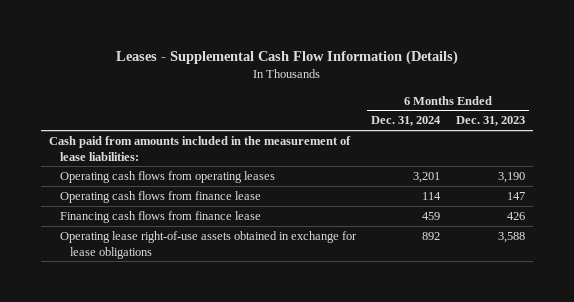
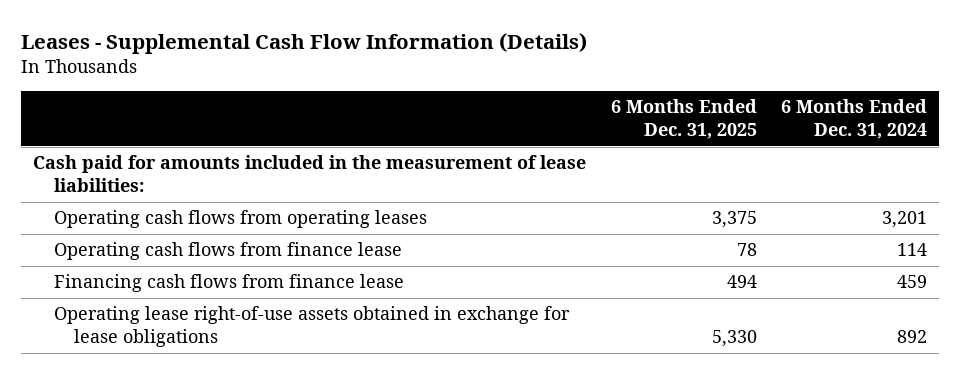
- | 6 Months Ended Dec. 31, 2024 | 6 Months Ended Dec. 31, 2023
+ | 6 Months Ended Dec. 31, 2025 | 6 Months Ended Dec. 31, 2024
- Cash paid from amounts included in the measurement of lease liabilities:
+ Cash paid for amounts included in the measurement of lease liabilities:

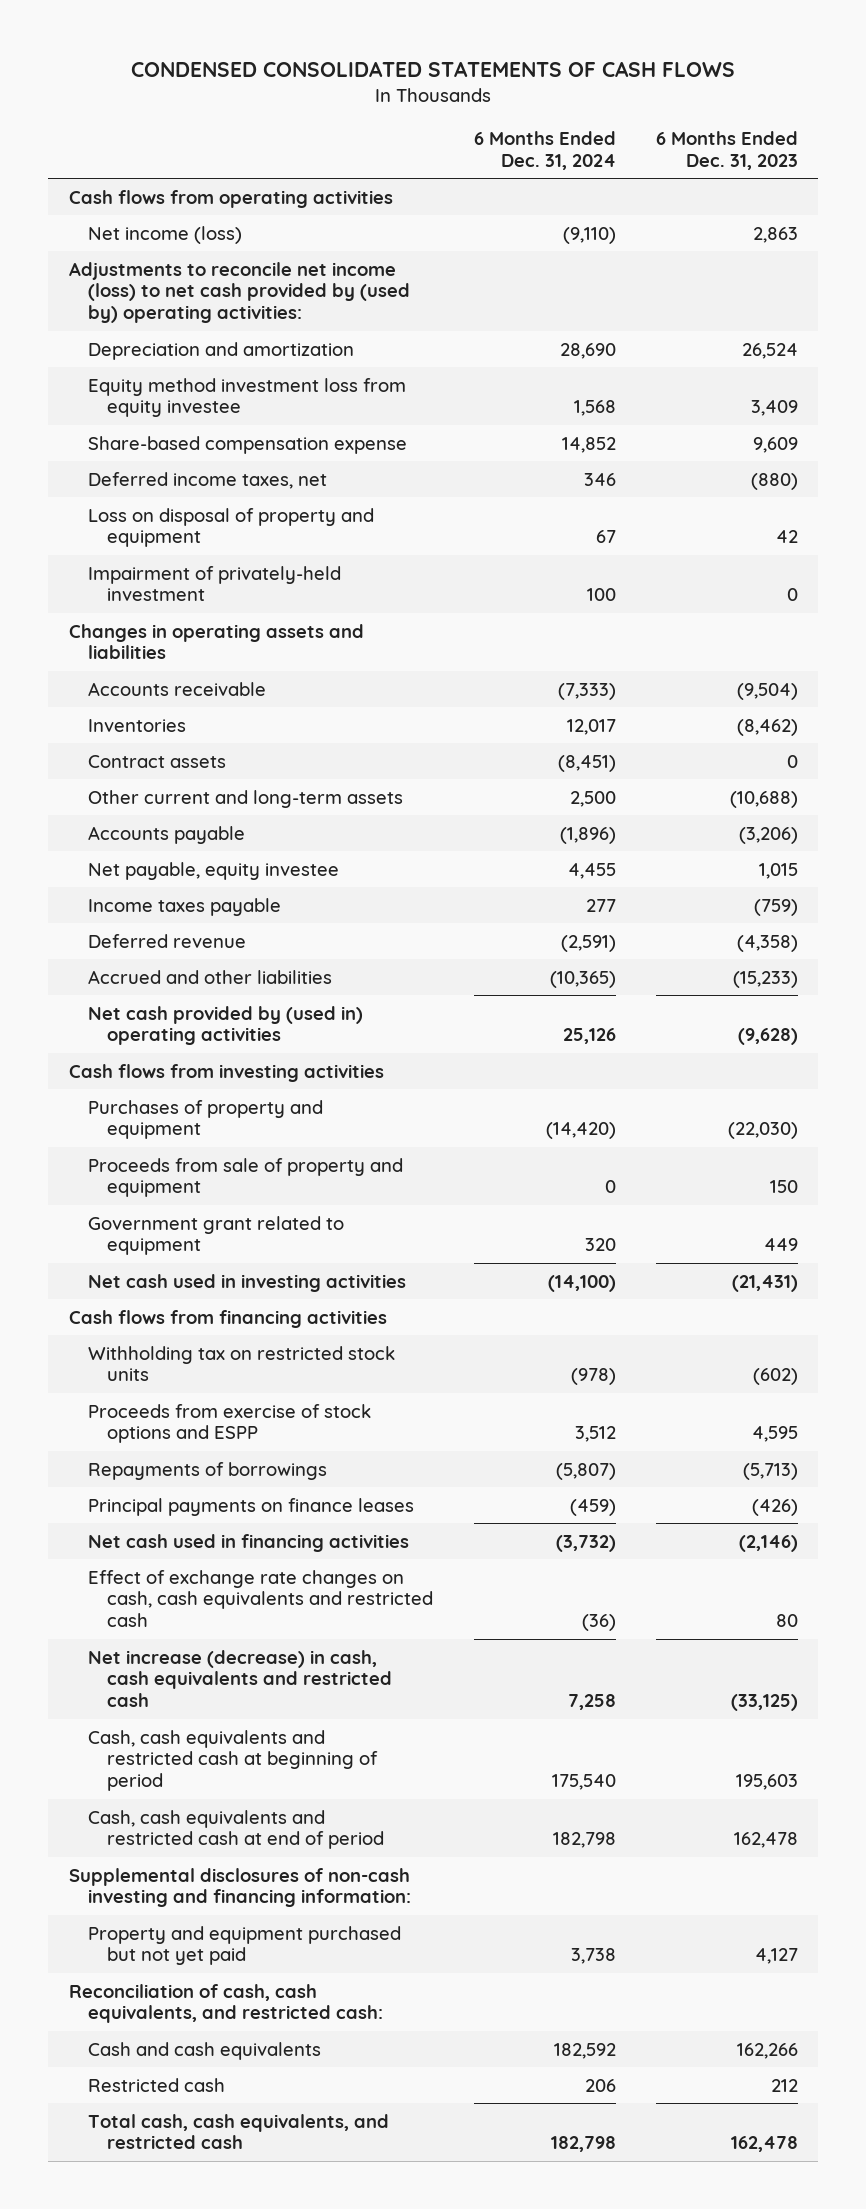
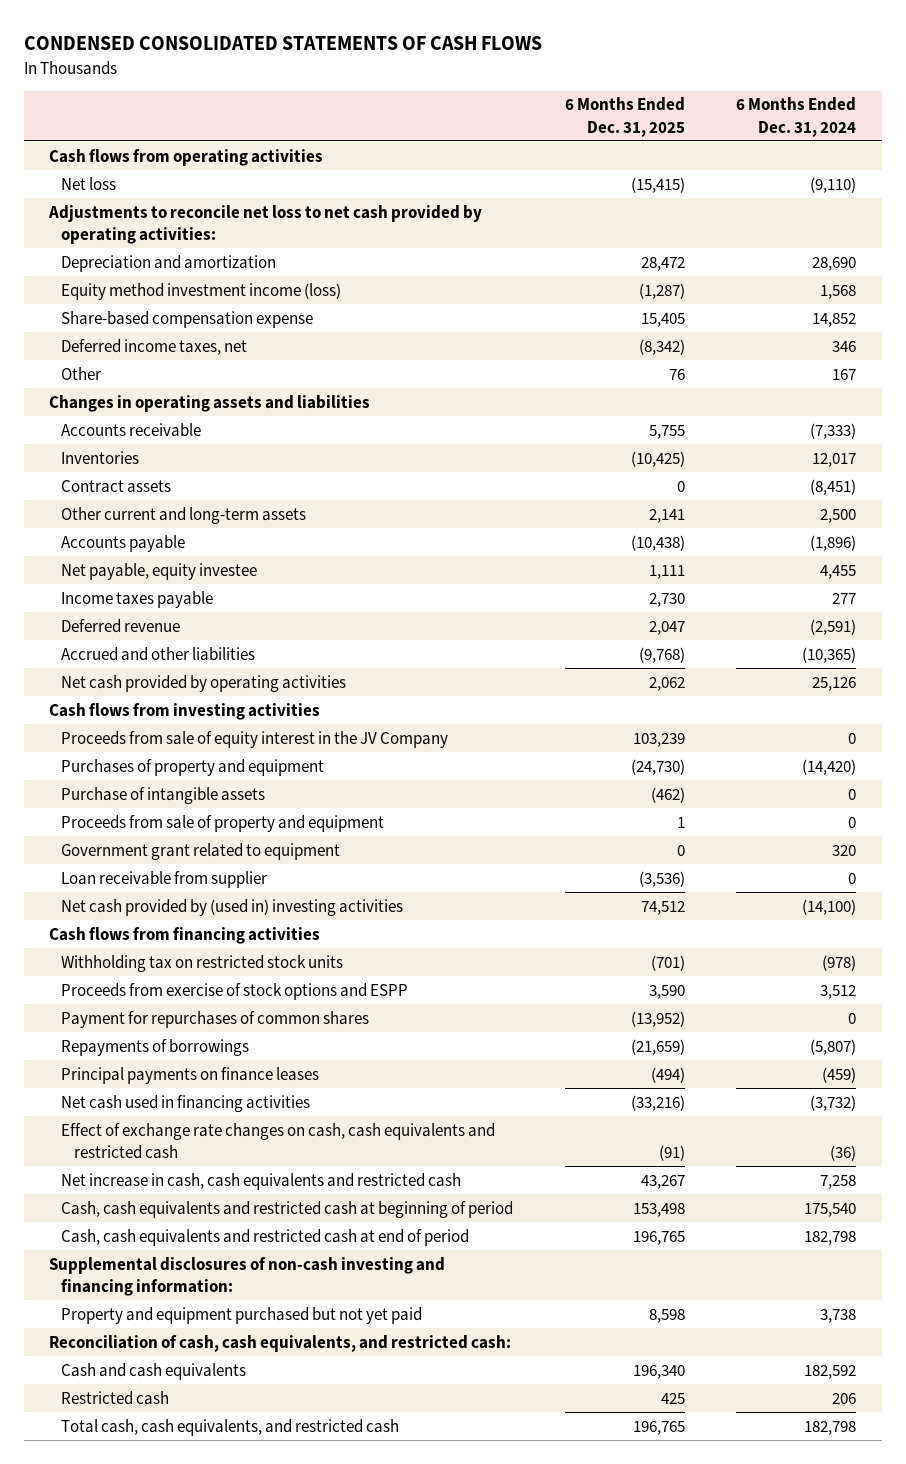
- | 6 Months Ended Dec. 31, 2024 | 6 Months Ended Dec. 31, 2023
+ | 6 Months Ended Dec. 31, 2025 | 6 Months Ended Dec. 31, 2024
- Net income (loss) | (9,110) | 2,863
- Adjustments to reconcile net income (loss) to net cash provided by (used by) operating activities:
+ Net loss | (15,415) | (9,110)
+ Adjustments to reconcile net loss to net cash provided by operating activities:
- Equity method investment loss from equity investee | 1,568 | 3,409
+ Equity method investment income (loss) | (1,287) | 1,568
- Loss on disposal of property and equipment | 67 | 42
- Impairment of privately-held investment | 100 | 0
+ Other | 76 | 167
- Net cash provided by (used in) operating activities | 25,126 | (9,628)
+ Net cash provided by operating activities | 2,062 | 25,126
+ Proceeds from sale of equity interest in the JV Company | 103,239 | 0
+ Purchase of intangible assets | (462) | 0
- Net cash used in investing activities | (14,100) | (21,431)
+ Loan receivable from supplier | (3,536) | 0
+ Net cash provided by (used in) investing activities | 74,512 | (14,100)
+ Payment for repurchases of common shares | (13,952) | 0
- Net increase (decrease) in cash, cash equivalents and restricted cash | 7,258 | (33,125)
+ Net increase in cash, cash equivalents and restricted cash | 43,267 | 7,258

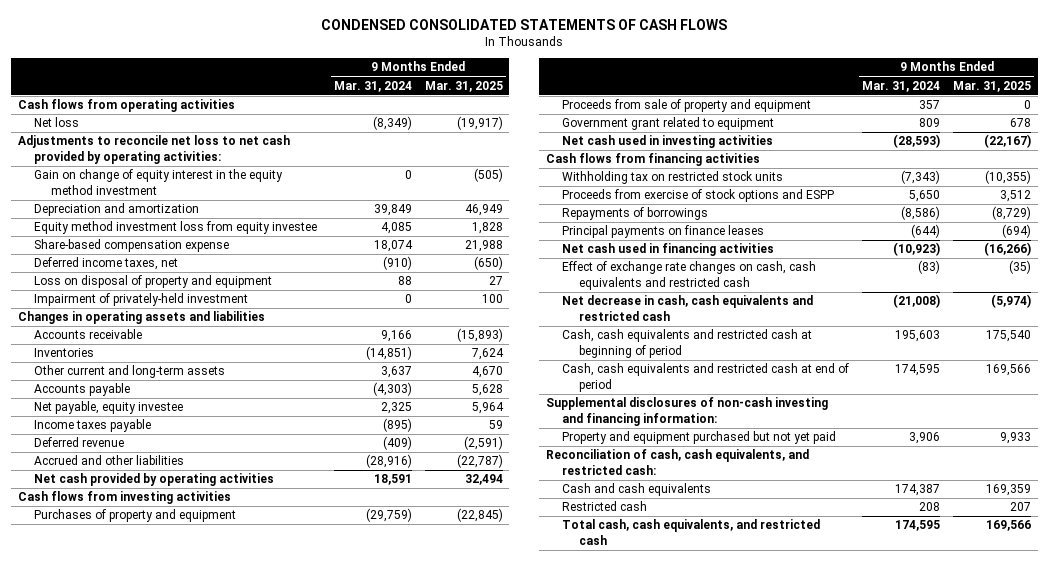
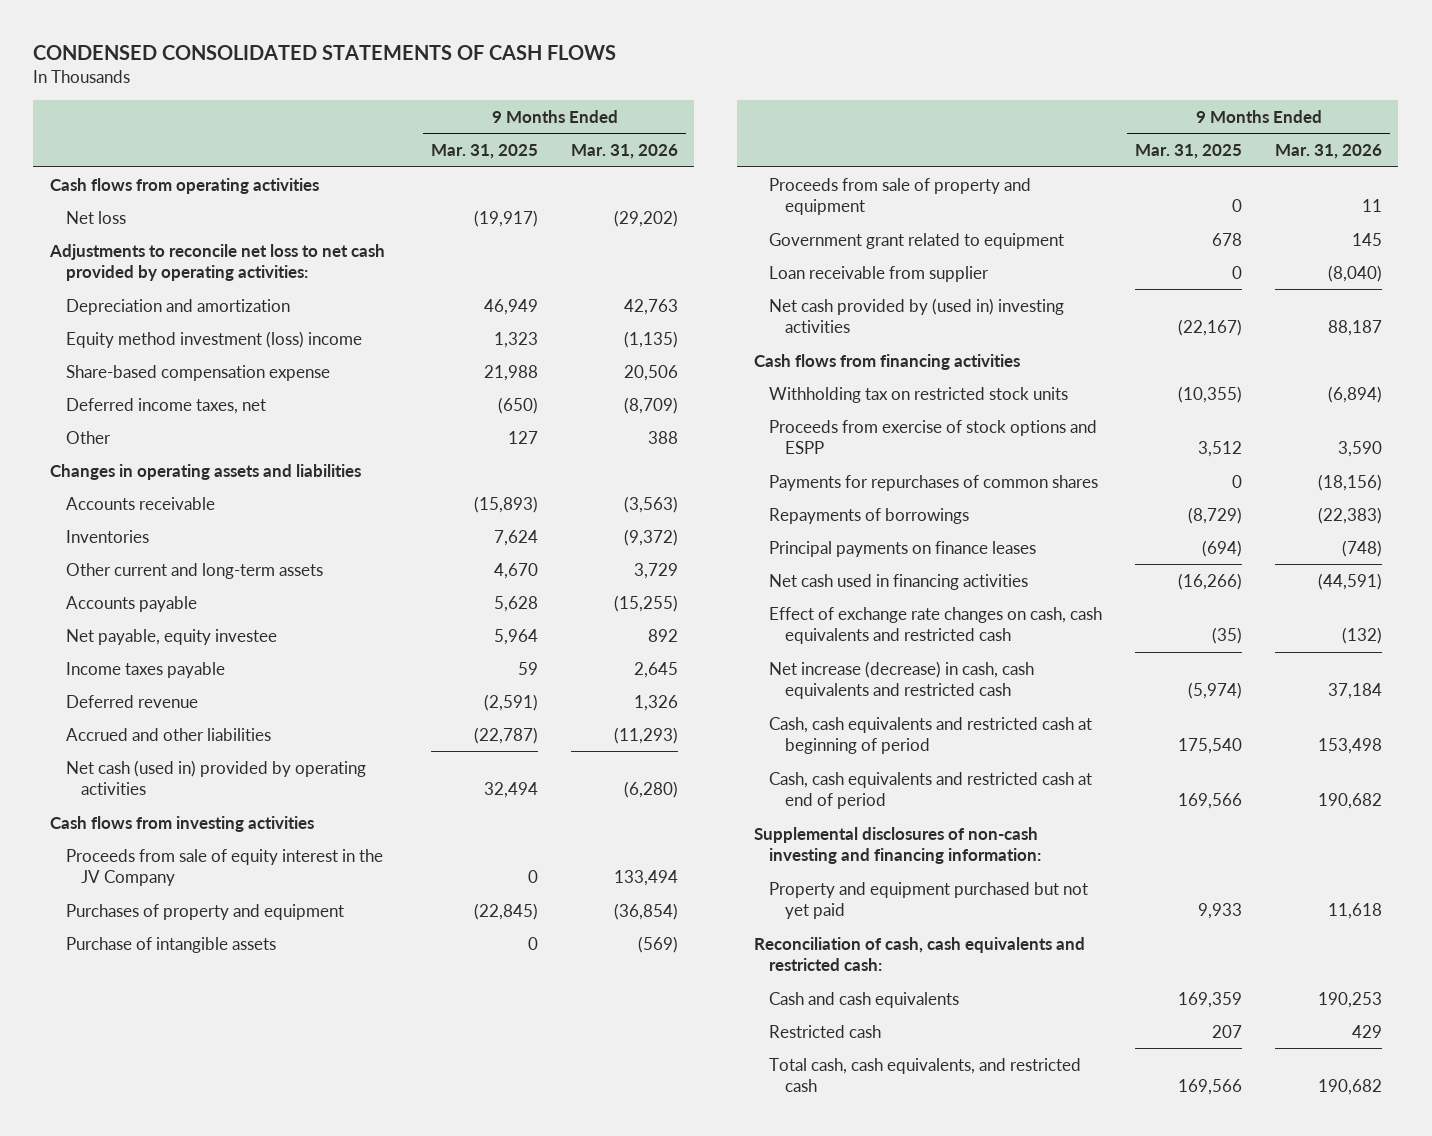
- | 9 Months Ended Mar. 31, 2024 | 9 Months Ended Mar. 31, 2025
+ | 9 Months Ended Mar. 31, 2025 | 9 Months Ended Mar. 31, 2026
- Gain on change of equity interest in the equity method investment | 0 | (505)
- Equity method investment loss from equity investee | 4,085 | 1,828
+ Equity method investment (loss) income | 1,323 | (1,135)
- Loss on disposal of property and equipment | 88 | 27
- Impairment of privately-held investment | 0 | 100
+ Other | 127 | 388
- Net cash provided by operating activities | 18,591 | 32,494
+ Net cash (used in) provided by operating activities | 32,494 | (6,280)
+ Proceeds from sale of equity interest in the JV Company | 0 | 133,494
+ Purchase of intangible assets | 0 | (569)
- Net cash used in investing activities | (28,593) | (22,167)
+ Loan receivable from supplier | 0 | (8,040)
+ Net cash provided by (used in) investing activities | (22,167) | 88,187
+ Payments for repurchases of common shares | 0 | (18,156)
- Net decrease in cash, cash equivalents and restricted cash | (21,008) | (5,974)
+ Net increase (decrease) in cash, cash equivalents and restricted cash | (5,974) | 37,184
- Reconciliation of cash, cash equivalents, and restricted cash:
+ Reconciliation of cash, cash equivalents and restricted cash:

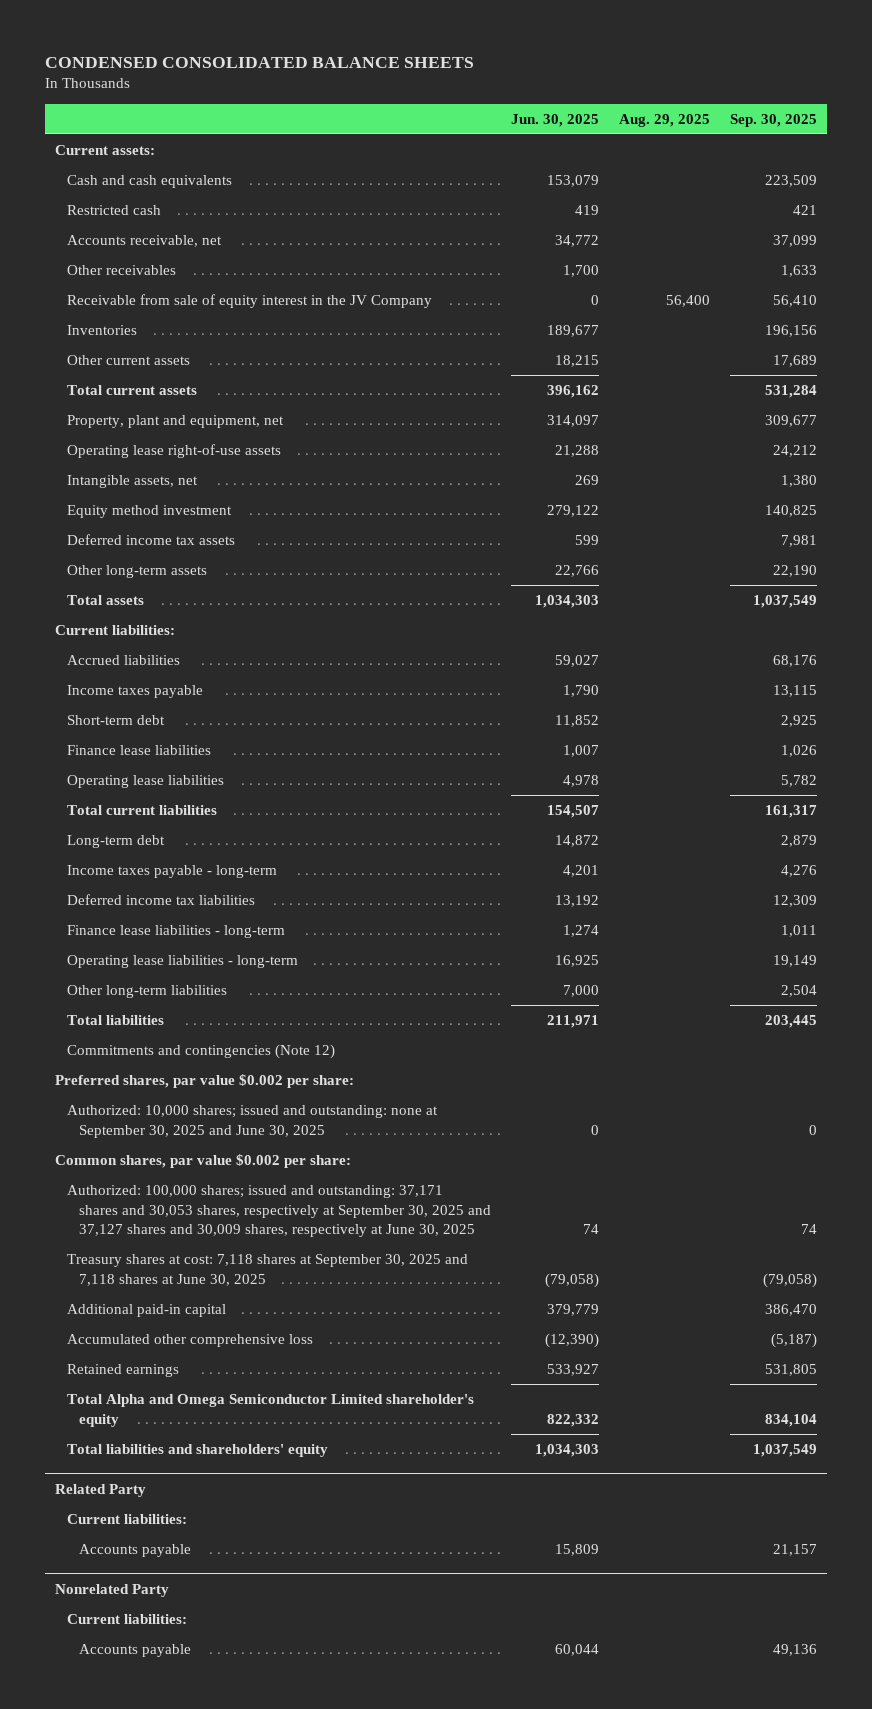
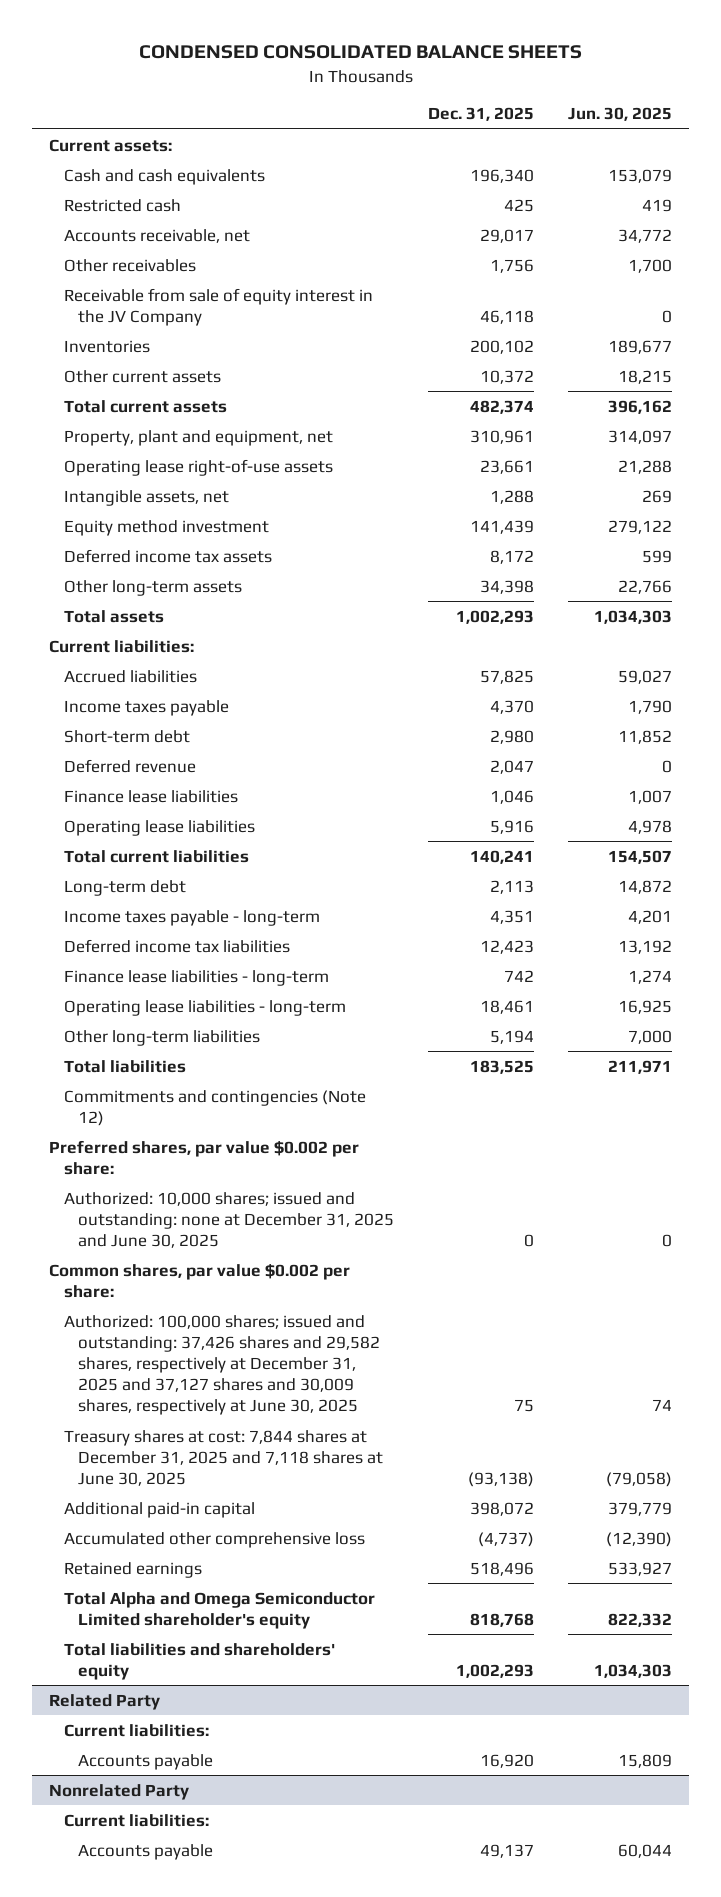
- | Jun. 30, 2025 | Aug. 29, 2025 | Sep. 30, 2025
+ | Dec. 31, 2025 | Jun. 30, 2025
+ Deferred revenue | 2,047 | 0
- Authorized: 10,000 shares; issued and outstanding: none at September 30, 2025 and June 30, 2025 | 0 | | 0
+ Authorized: 10,000 shares; issued and outstanding: none at December 31, 2025 and June 30, 2025 | 0 | 0
- Authorized: 100,000 shares; issued and outstanding: 37,171 shares and 30,053 shares, respectively at September 30, 2025 and 37,127 shares and 30,009 shares, respectively at June 30, 2025 | 74 | | 74
- Treasury shares at cost: 7,118 shares at September 30, 2025 and 7,118 shares at June 30, 2025 | (79,058) | | (79,058)
+ Authorized: 100,000 shares; issued and outstanding: 37,426 shares and 29,582 shares, respectively at December 31, 2025 and 37,127 shares and 30,009 shares, respectively at June 30, 2025 | 75 | 74
+ Treasury shares at cost: 7,844 shares at December 31, 2025 and 7,118 shares at June 30, 2025 | (93,138) | (79,058)

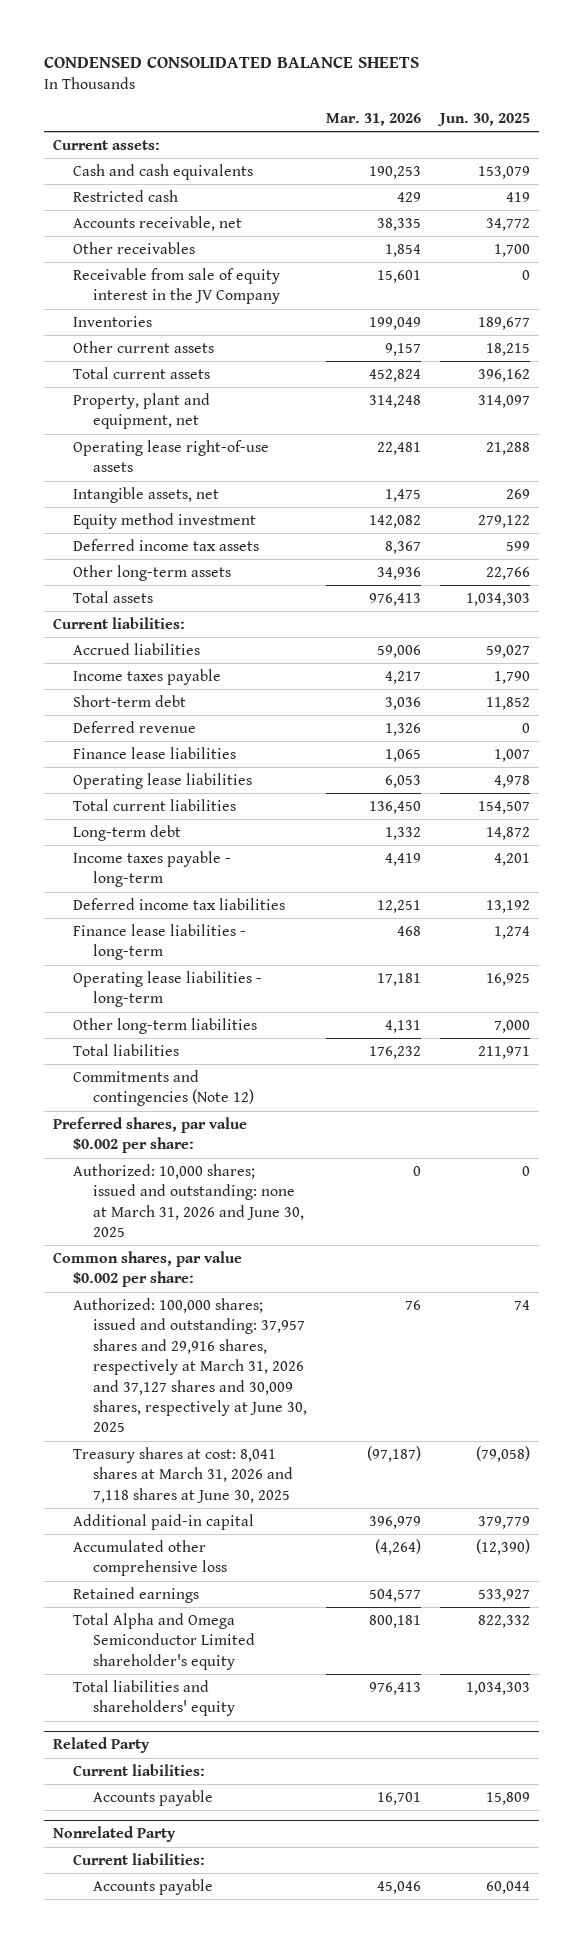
- | Dec. 31, 2025 | Jun. 30, 2025
+ | Mar. 31, 2026 | Jun. 30, 2025
- Authorized: 10,000 shares; issued and outstanding: none at December 31, 2025 and June 30, 2025 | 0 | 0
+ Authorized: 10,000 shares; issued and outstanding: none at March 31, 2026 and June 30, 2025 | 0 | 0
- Authorized: 100,000 shares; issued and outstanding: 37,426 shares and 29,582 shares, respectively at December 31, 2025 and 37,127 shares and 30,009 shares, respectively at June 30, 2025 | 75 | 74
- Treasury shares at cost: 7,844 shares at December 31, 2025 and 7,118 shares at June 30, 2025 | (93,138) | (79,058)
+ Authorized: 100,000 shares; issued and outstanding: 37,957 shares and 29,916 shares, respectively at March 31, 2026 and 37,127 shares and 30,009 shares, respectively at June 30, 2025 | 76 | 74
+ Treasury shares at cost: 8,041 shares at March 31, 2026 and 7,118 shares at June 30, 2025 | (97,187) | (79,058)

